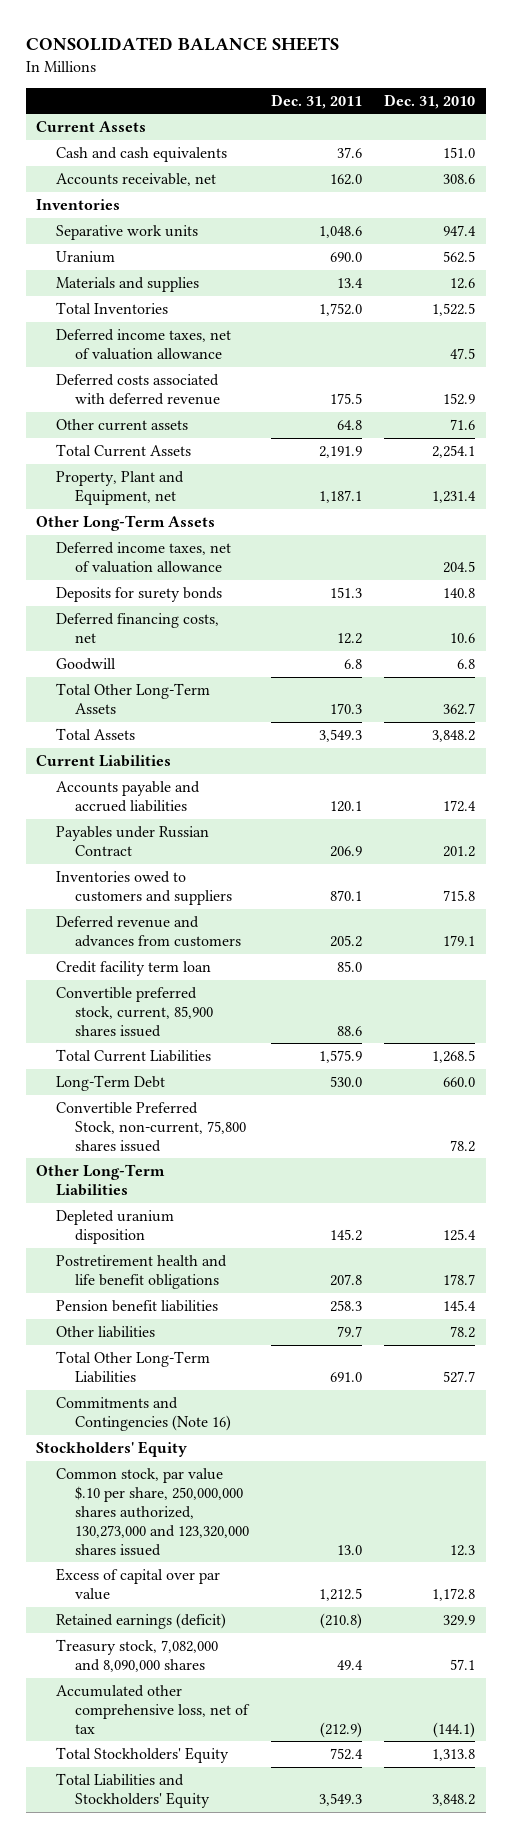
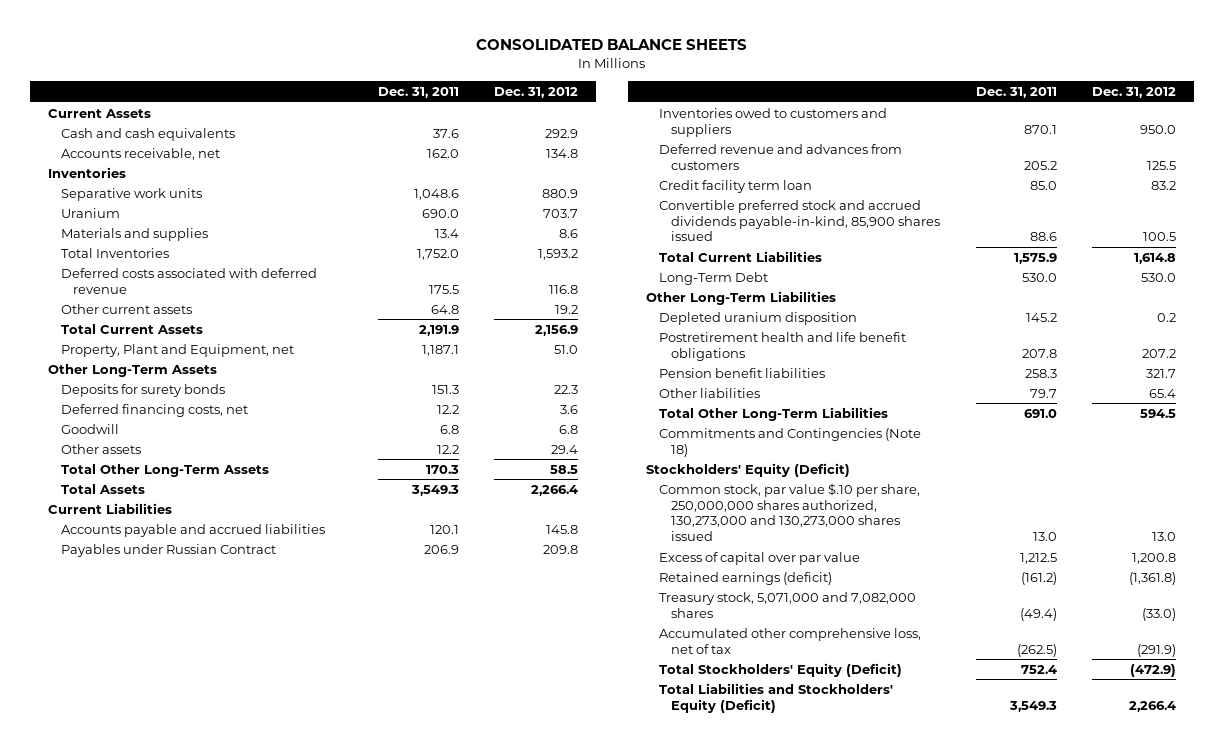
- | Dec. 31, 2011 | Dec. 31, 2010
+ | Dec. 31, 2011 | Dec. 31, 2012
- Deferred income taxes, net of valuation allowance | | 47.5
- Deferred income taxes, net of valuation allowance | | 204.5
+ Other assets | 12.2 | 29.4
- Convertible preferred stock, current, 85,900 shares issued | 88.6 |
+ Convertible preferred stock and accrued dividends payable-in-kind, 85,900 shares issued | 88.6 | 100.5
- Convertible Preferred Stock, non-current, 75,800 shares issued | | 78.2
- Commitments and Contingencies (Note 16)
- Stockholders' Equity
- Common stock, par value $.10 per share, 250,000,000 shares authorized, 130,273,000 and 123,320,000 shares issued | 13.0 | 12.3
+ Commitments and Contingencies (Note 18)
+ Stockholders' Equity (Deficit)
+ Common stock, par value $.10 per share, 250,000,000 shares authorized, 130,273,000 and 130,273,000 shares issued | 13.0 | 13.0
- Retained earnings (deficit) | (210.8) | 329.9
- Treasury stock, 7,082,000 and 8,090,000 shares | 49.4 | 57.1
- Accumulated other comprehensive loss, net of tax | (212.9) | (144.1)
- Total Stockholders' Equity | 752.4 | 1,313.8
- Total Liabilities and Stockholders' Equity | 3,549.3 | 3,848.2
+ Retained earnings (deficit) | (161.2) | (1,361.8)
+ Treasury stock, 5,071,000 and 7,082,000 shares | (49.4) | (33.0)
+ Accumulated other comprehensive loss, net of tax | (262.5) | (291.9)
+ Total Stockholders' Equity (Deficit) | 752.4 | (472.9)
+ Total Liabilities and Stockholders' Equity (Deficit) | 3,549.3 | 2,266.4

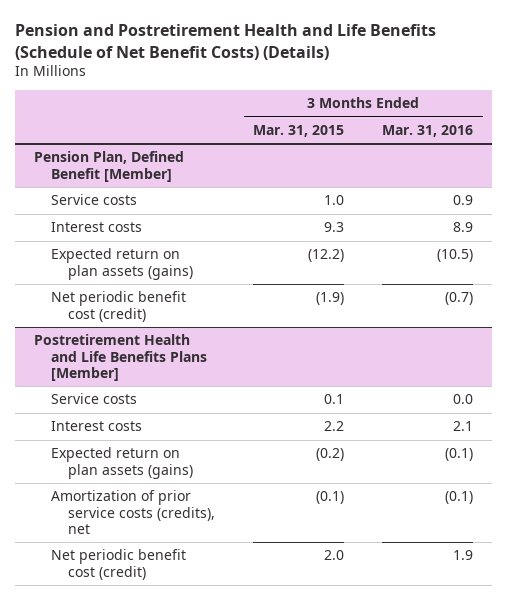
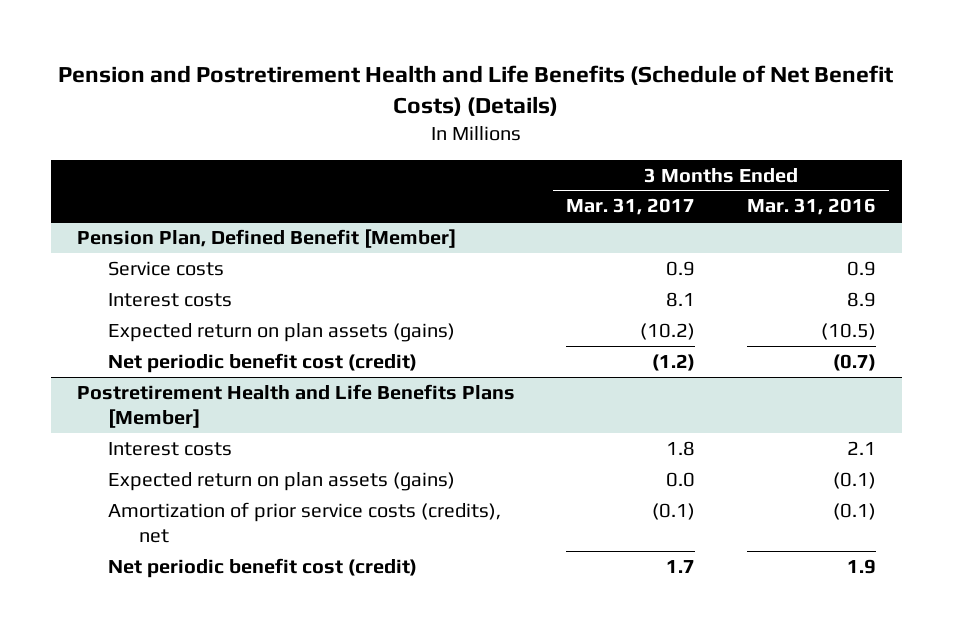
- | 3 Months Ended Mar. 31, 2015 | 3 Months Ended Mar. 31, 2016
+ | 3 Months Ended Mar. 31, 2017 | 3 Months Ended Mar. 31, 2016
@ Postretirement Health and Life Benefits Plans [Member]
- Service costs | 0.1 | 0.0

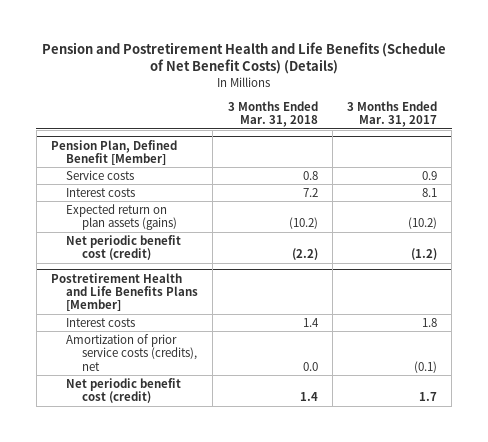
- | 3 Months Ended Mar. 31, 2017 | 3 Months Ended Mar. 31, 2016
+ | 3 Months Ended Mar. 31, 2018 | 3 Months Ended Mar. 31, 2017
@ Postretirement Health and Life Benefits Plans [Member]
- Expected return on plan assets (gains) | 0.0 | (0.1)

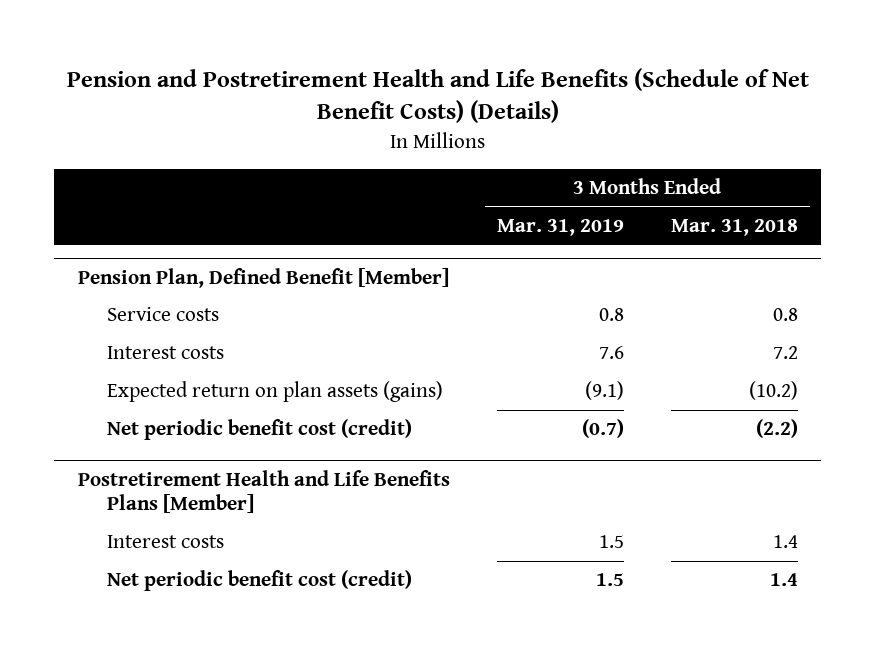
- | 3 Months Ended Mar. 31, 2018 | 3 Months Ended Mar. 31, 2017
+ | 3 Months Ended Mar. 31, 2019 | 3 Months Ended Mar. 31, 2018
@ Postretirement Health and Life Benefits Plans [Member]
- Amortization of prior service costs (credits), net | 0.0 | (0.1)

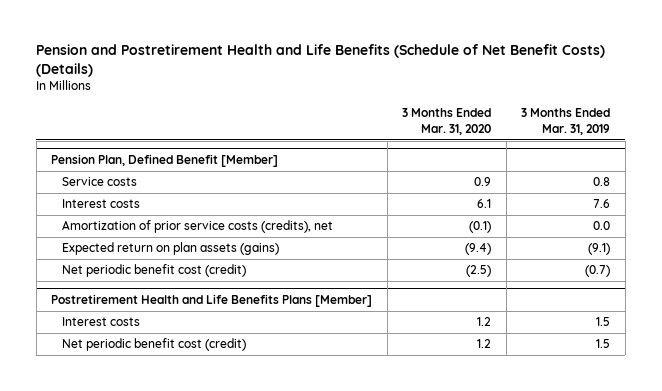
- | 3 Months Ended Mar. 31, 2019 | 3 Months Ended Mar. 31, 2018
+ | 3 Months Ended Mar. 31, 2020 | 3 Months Ended Mar. 31, 2019
@ Pension Plan, Defined Benefit [Member]
+ Amortization of prior service costs (credits), net | (0.1) | 0.0

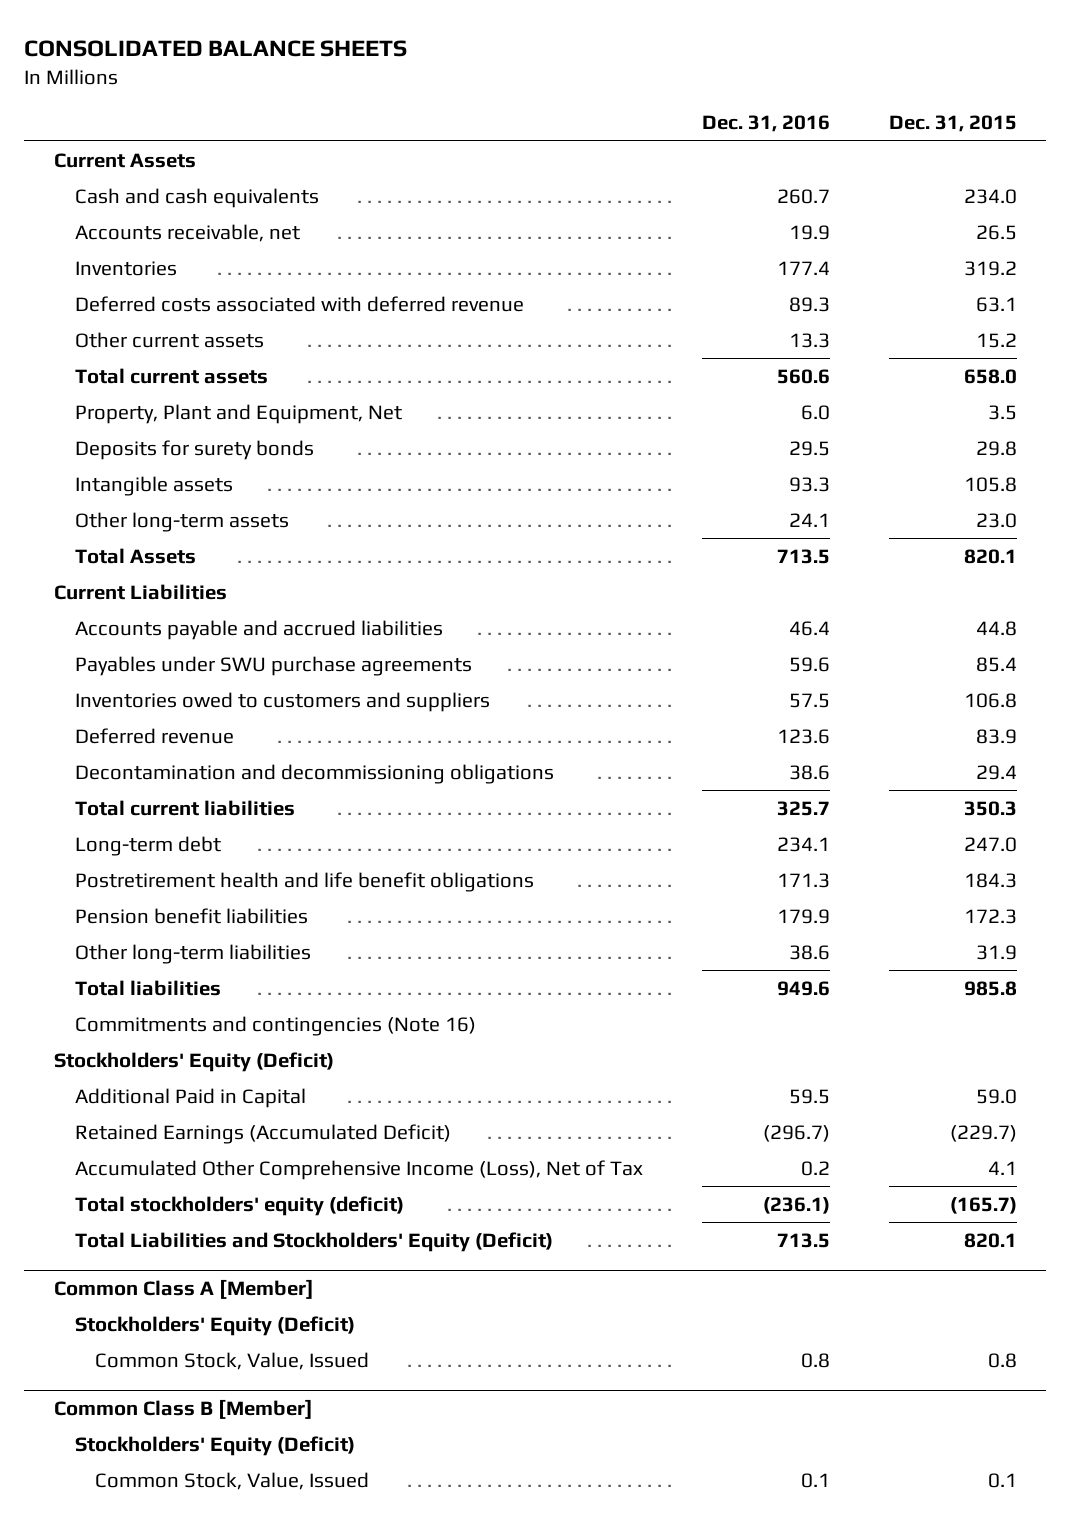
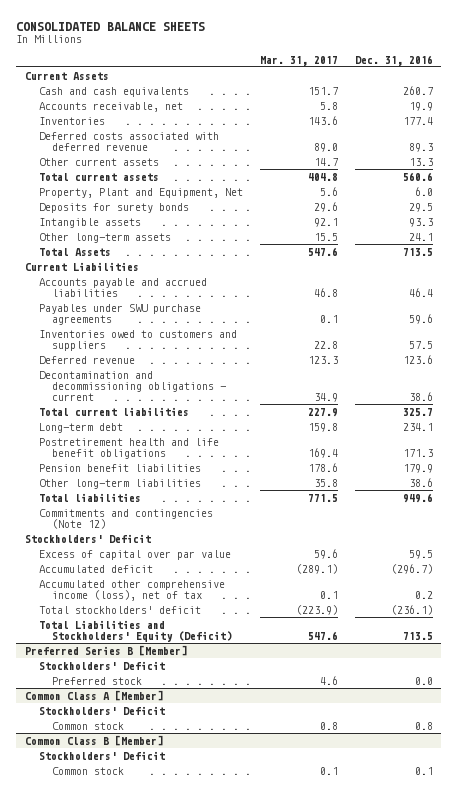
- | Dec. 31, 2016 | Dec. 31, 2015
+ | Mar. 31, 2017 | Dec. 31, 2016
- Decontamination and decommissioning obligations | 38.6 | 29.4
+ Decontamination and decommissioning obligations - current | 34.9 | 38.6
- Commitments and contingencies (Note 16)
- Stockholders' Equity (Deficit)
- Additional Paid in Capital | 59.5 | 59.0
- Retained Earnings (Accumulated Deficit) | (296.7) | (229.7)
- Accumulated Other Comprehensive Income (Loss), Net of Tax | 0.2 | 4.1
- Total stockholders' equity (deficit) | (236.1) | (165.7)
+ Commitments and contingencies (Note 12)
+ Stockholders' Deficit
+ Excess of capital over par value | 59.6 | 59.5
+ Accumulated deficit | (289.1) | (296.7)
+ Accumulated other comprehensive income (loss), net of tax | 0.1 | 0.2
+ Total stockholders' deficit | (223.9) | (236.1)
+ Preferred Series B [Member]
+ Stockholders' Deficit
+ Preferred stock | 4.6 | 0.0
@ Common Class A [Member]
- Stockholders' Equity (Deficit)
- Common Stock, Value, Issued | 0.8 | 0.8
+ Stockholders' Deficit
+ Common stock | 0.8 | 0.8
@ Common Class B [Member]
- Stockholders' Equity (Deficit)
- Common Stock, Value, Issued | 0.1 | 0.1
+ Stockholders' Deficit
+ Common stock | 0.1 | 0.1

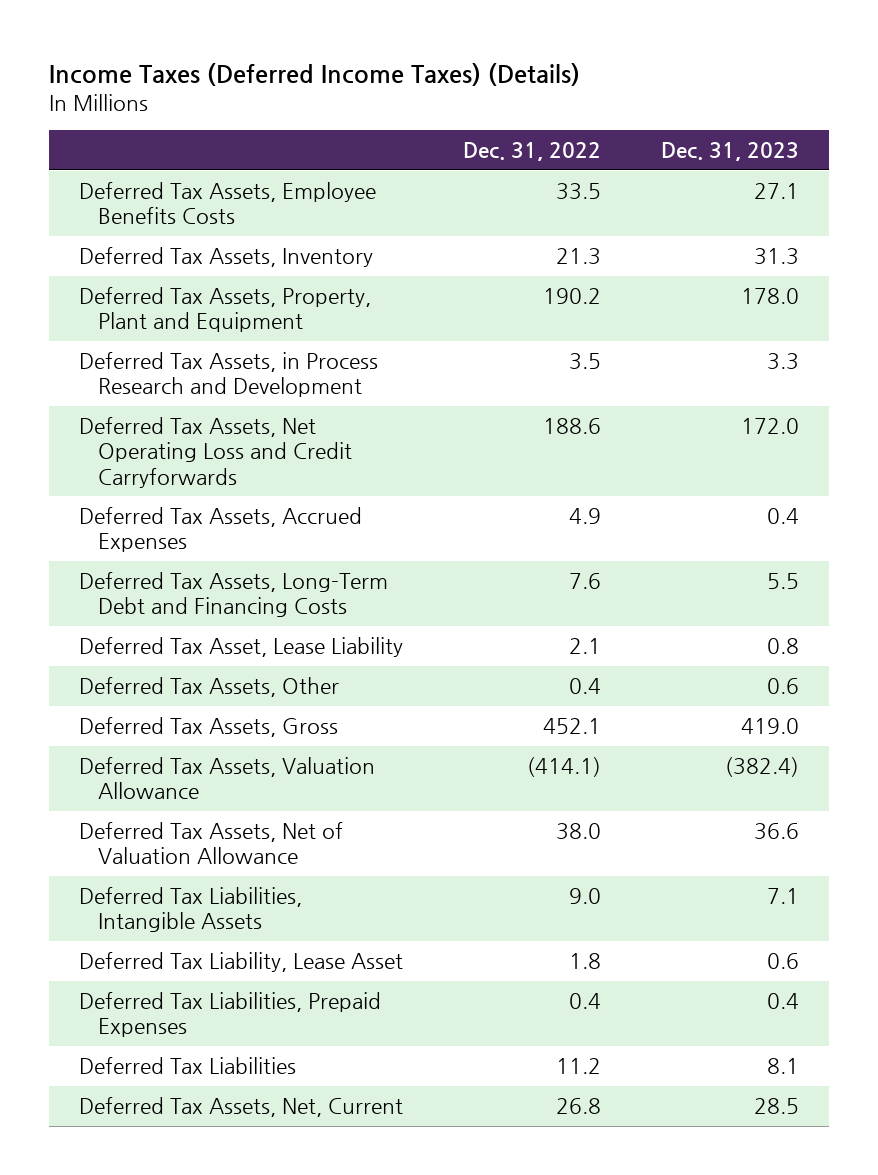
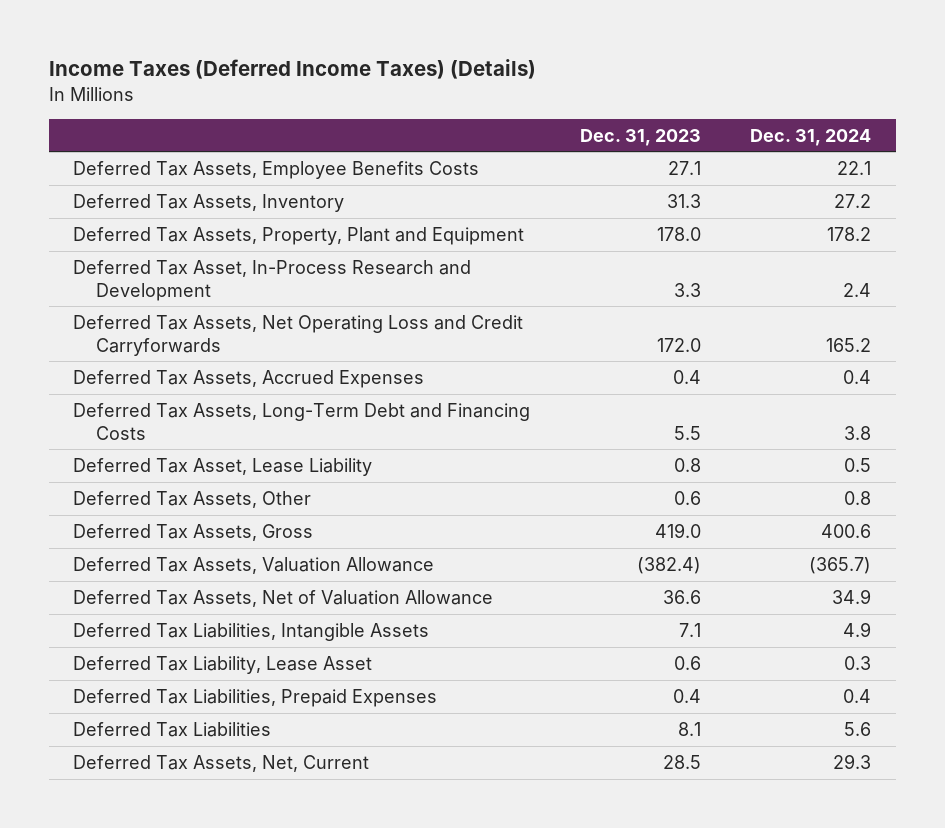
- | Dec. 31, 2022 | Dec. 31, 2023
+ | Dec. 31, 2023 | Dec. 31, 2024
- Deferred Tax Assets, in Process Research and Development | 3.5 | 3.3
+ Deferred Tax Asset, In-Process Research and Development | 3.3 | 2.4

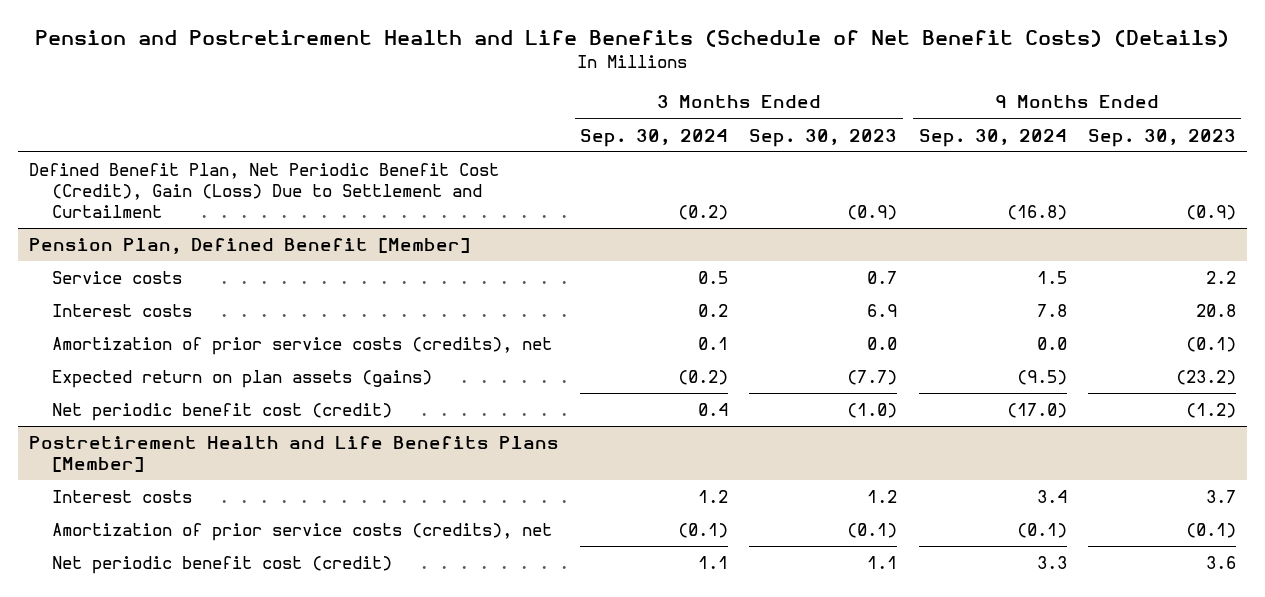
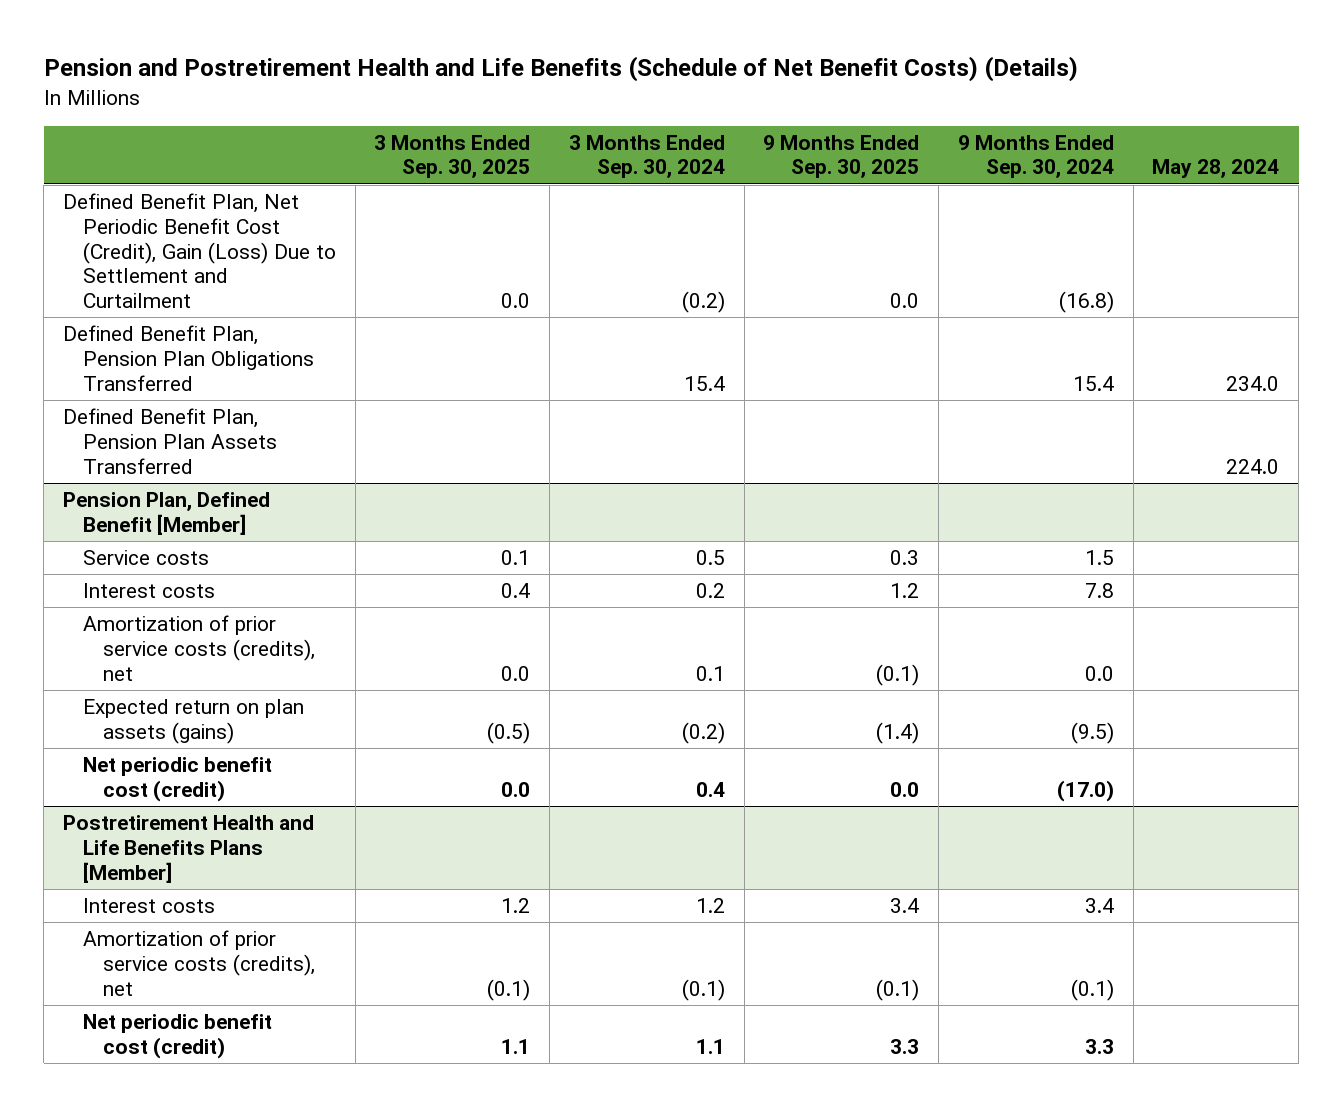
- | 3 Months Ended Sep. 30, 2024 | 3 Months Ended Sep. 30, 2023 | 9 Months Ended Sep. 30, 2024 | 9 Months Ended Sep. 30, 2023
+ | 3 Months Ended Sep. 30, 2025 | 3 Months Ended Sep. 30, 2024 | 9 Months Ended Sep. 30, 2025 | 9 Months Ended Sep. 30, 2024 | May 28, 2024
+ Defined Benefit Plan, Pension Plan Obligations Transferred | | 15.4 | | 15.4 | 234.0
+ Defined Benefit Plan, Pension Plan Assets Transferred | | | | | 224.0

